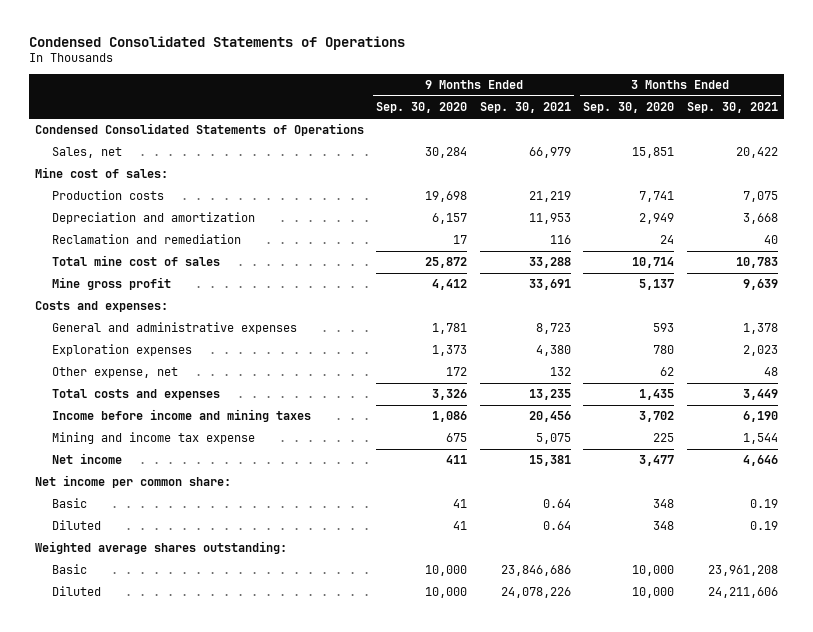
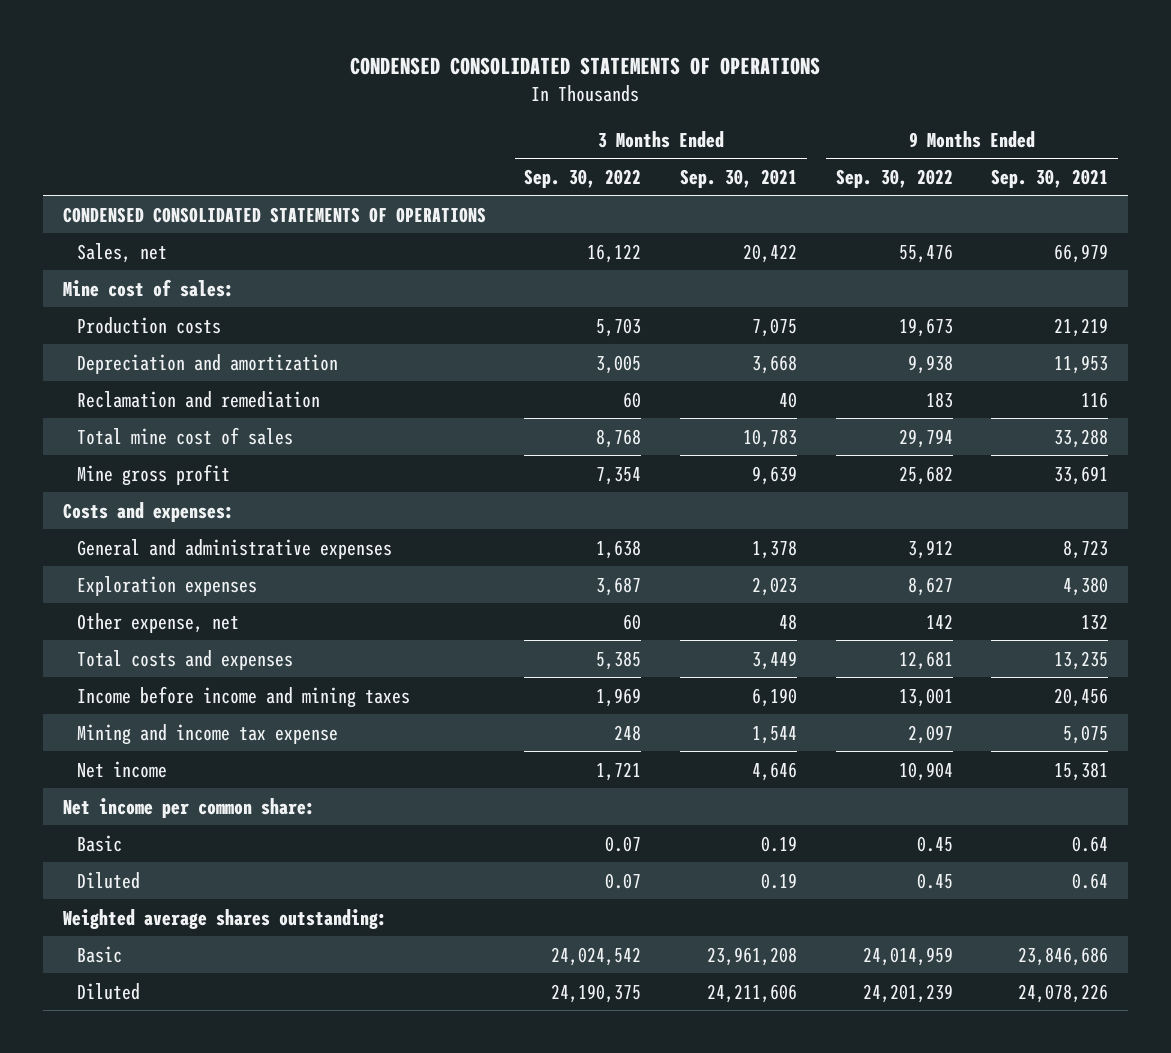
- Condensed Consolidated Statements of Operations
+ CONDENSED CONSOLIDATED STATEMENTS OF OPERATIONS
- | 9 Months Ended Sep. 30, 2020 | 9 Months Ended Sep. 30, 2021 | 3 Months Ended Sep. 30, 2020 | 3 Months Ended Sep. 30, 2021
+ | 3 Months Ended Sep. 30, 2022 | 3 Months Ended Sep. 30, 2021 | 9 Months Ended Sep. 30, 2022 | 9 Months Ended Sep. 30, 2021
- Condensed Consolidated Statements of Operations
+ CONDENSED CONSOLIDATED STATEMENTS OF OPERATIONS

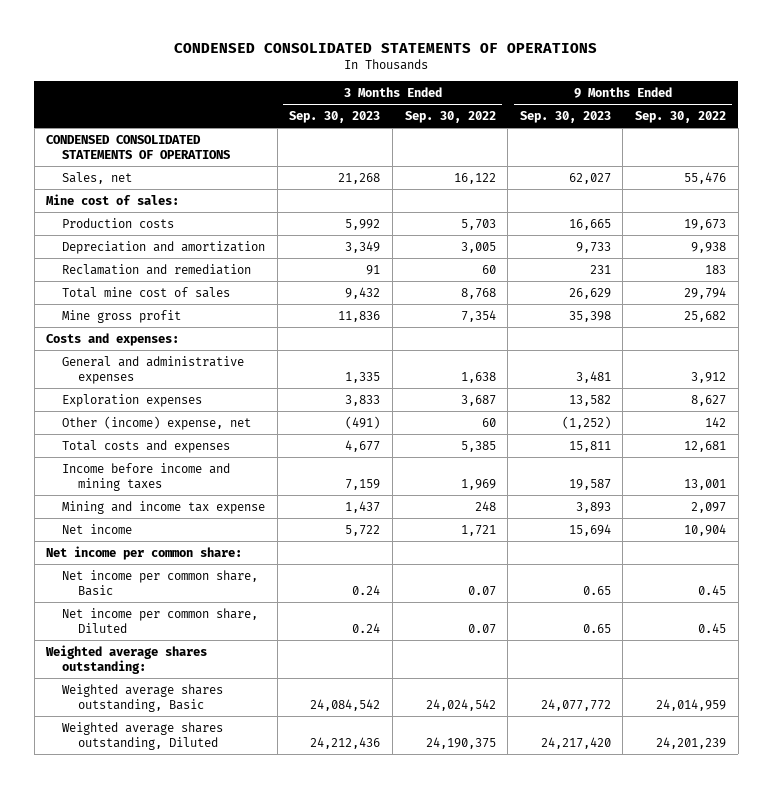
- | 3 Months Ended Sep. 30, 2022 | 3 Months Ended Sep. 30, 2021 | 9 Months Ended Sep. 30, 2022 | 9 Months Ended Sep. 30, 2021
+ | 3 Months Ended Sep. 30, 2023 | 3 Months Ended Sep. 30, 2022 | 9 Months Ended Sep. 30, 2023 | 9 Months Ended Sep. 30, 2022
- Other expense, net | 60 | 48 | 142 | 132
+ Other (income) expense, net | (491) | 60 | (1,252) | 142
- Basic | 0.07 | 0.19 | 0.45 | 0.64
- Diluted | 0.07 | 0.19 | 0.45 | 0.64
+ Net income per common share, Basic | 0.24 | 0.07 | 0.65 | 0.45
+ Net income per common share, Diluted | 0.24 | 0.07 | 0.65 | 0.45
- Basic | 24,024,542 | 23,961,208 | 24,014,959 | 23,846,686
- Diluted | 24,190,375 | 24,211,606 | 24,201,239 | 24,078,226
+ Weighted average shares outstanding, Basic | 24,084,542 | 24,024,542 | 24,077,772 | 24,014,959
+ Weighted average shares outstanding, Diluted | 24,212,436 | 24,190,375 | 24,217,420 | 24,201,239

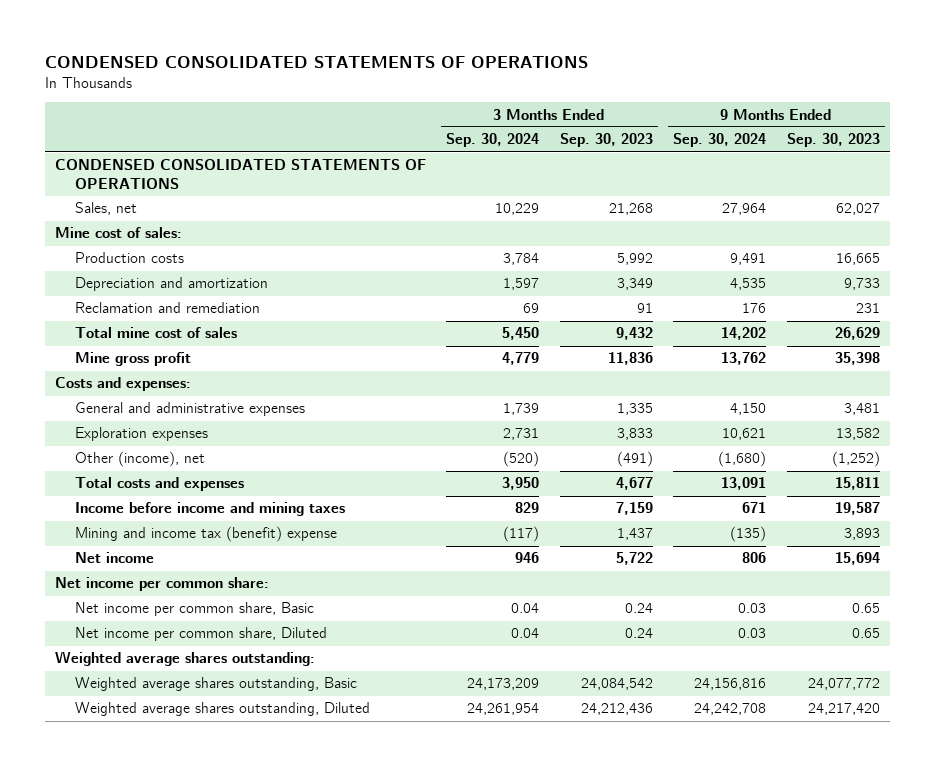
- | 3 Months Ended Sep. 30, 2023 | 3 Months Ended Sep. 30, 2022 | 9 Months Ended Sep. 30, 2023 | 9 Months Ended Sep. 30, 2022
+ | 3 Months Ended Sep. 30, 2024 | 3 Months Ended Sep. 30, 2023 | 9 Months Ended Sep. 30, 2024 | 9 Months Ended Sep. 30, 2023
- Other (income) expense, net | (491) | 60 | (1,252) | 142
+ Other (income), net | (520) | (491) | (1,680) | (1,252)
- Mining and income tax expense | 1,437 | 248 | 3,893 | 2,097
+ Mining and income tax (benefit) expense | (117) | 1,437 | (135) | 3,893

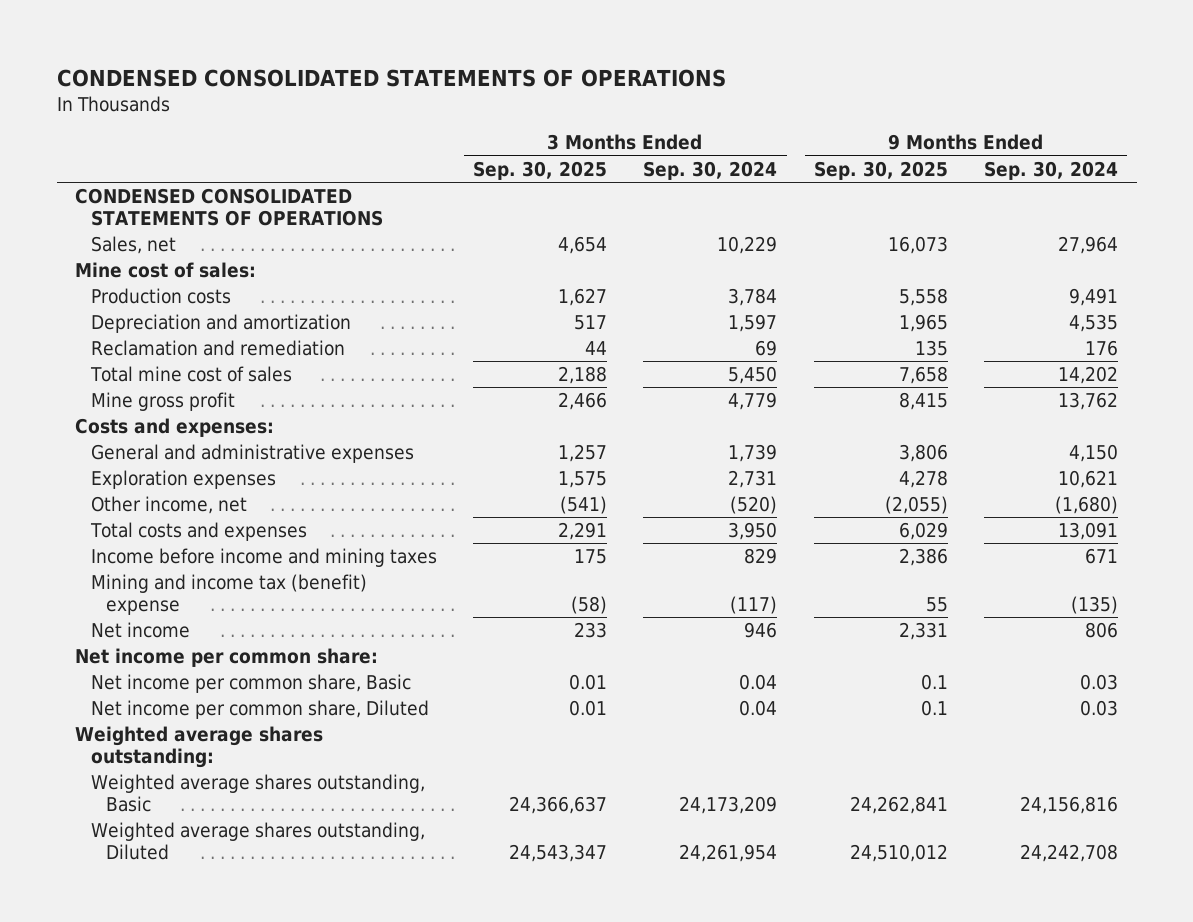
- | 3 Months Ended Sep. 30, 2024 | 3 Months Ended Sep. 30, 2023 | 9 Months Ended Sep. 30, 2024 | 9 Months Ended Sep. 30, 2023
+ | 3 Months Ended Sep. 30, 2025 | 3 Months Ended Sep. 30, 2024 | 9 Months Ended Sep. 30, 2025 | 9 Months Ended Sep. 30, 2024
- Other (income), net | (520) | (491) | (1,680) | (1,252)
+ Other income, net | (541) | (520) | (2,055) | (1,680)

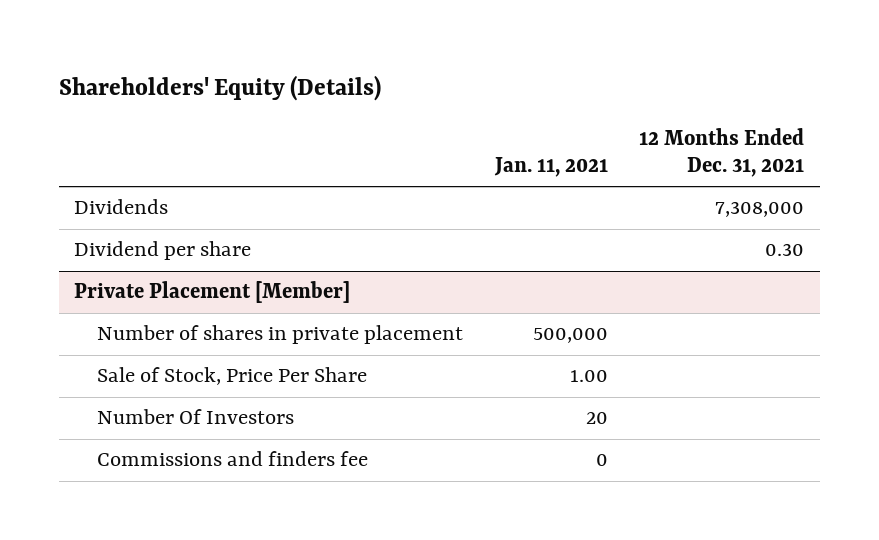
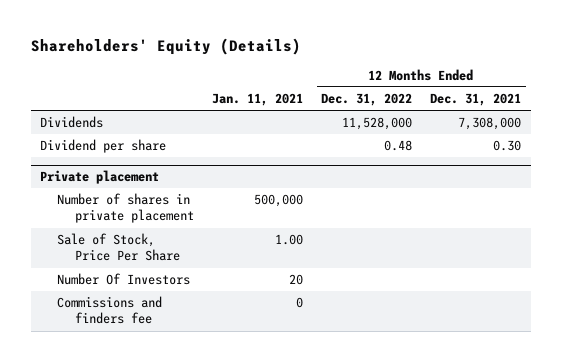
- | Jan. 11, 2021 | 12 Months Ended Dec. 31, 2021
+ | Jan. 11, 2021 | 12 Months Ended Dec. 31, 2022 | 12 Months Ended Dec. 31, 2021
- Private Placement [Member]
+ Private placement

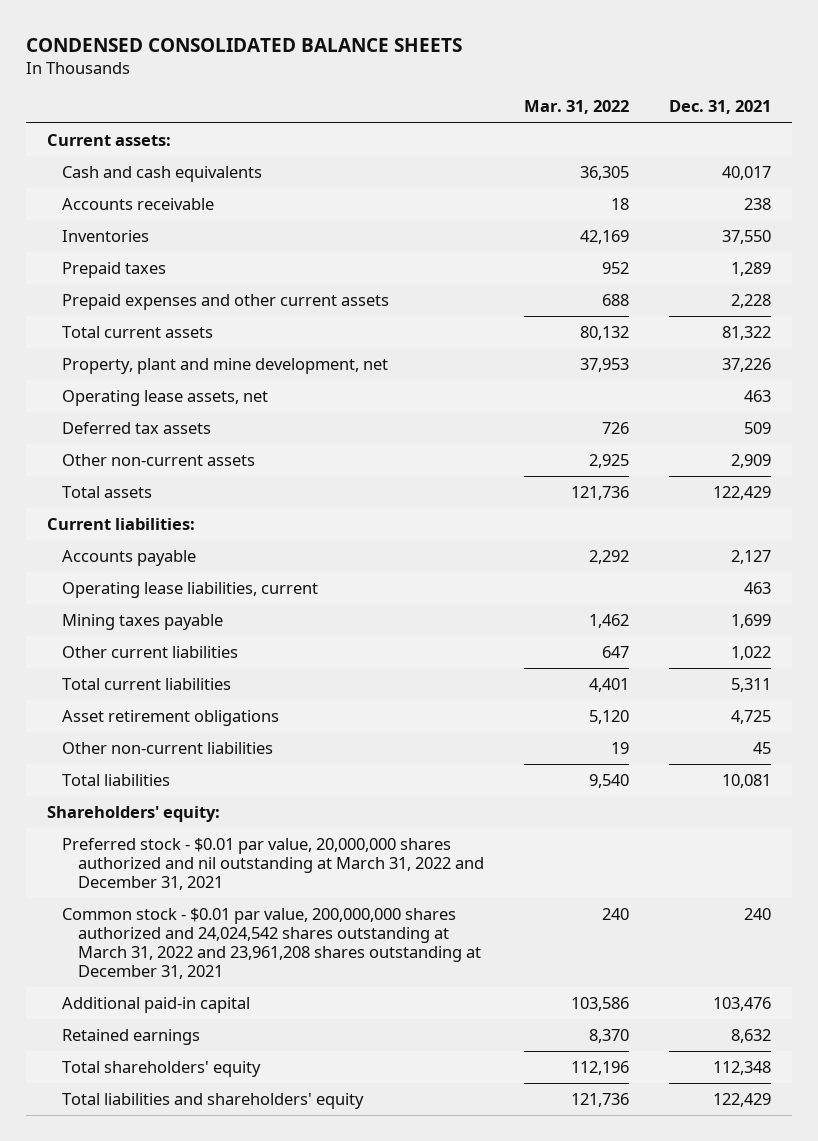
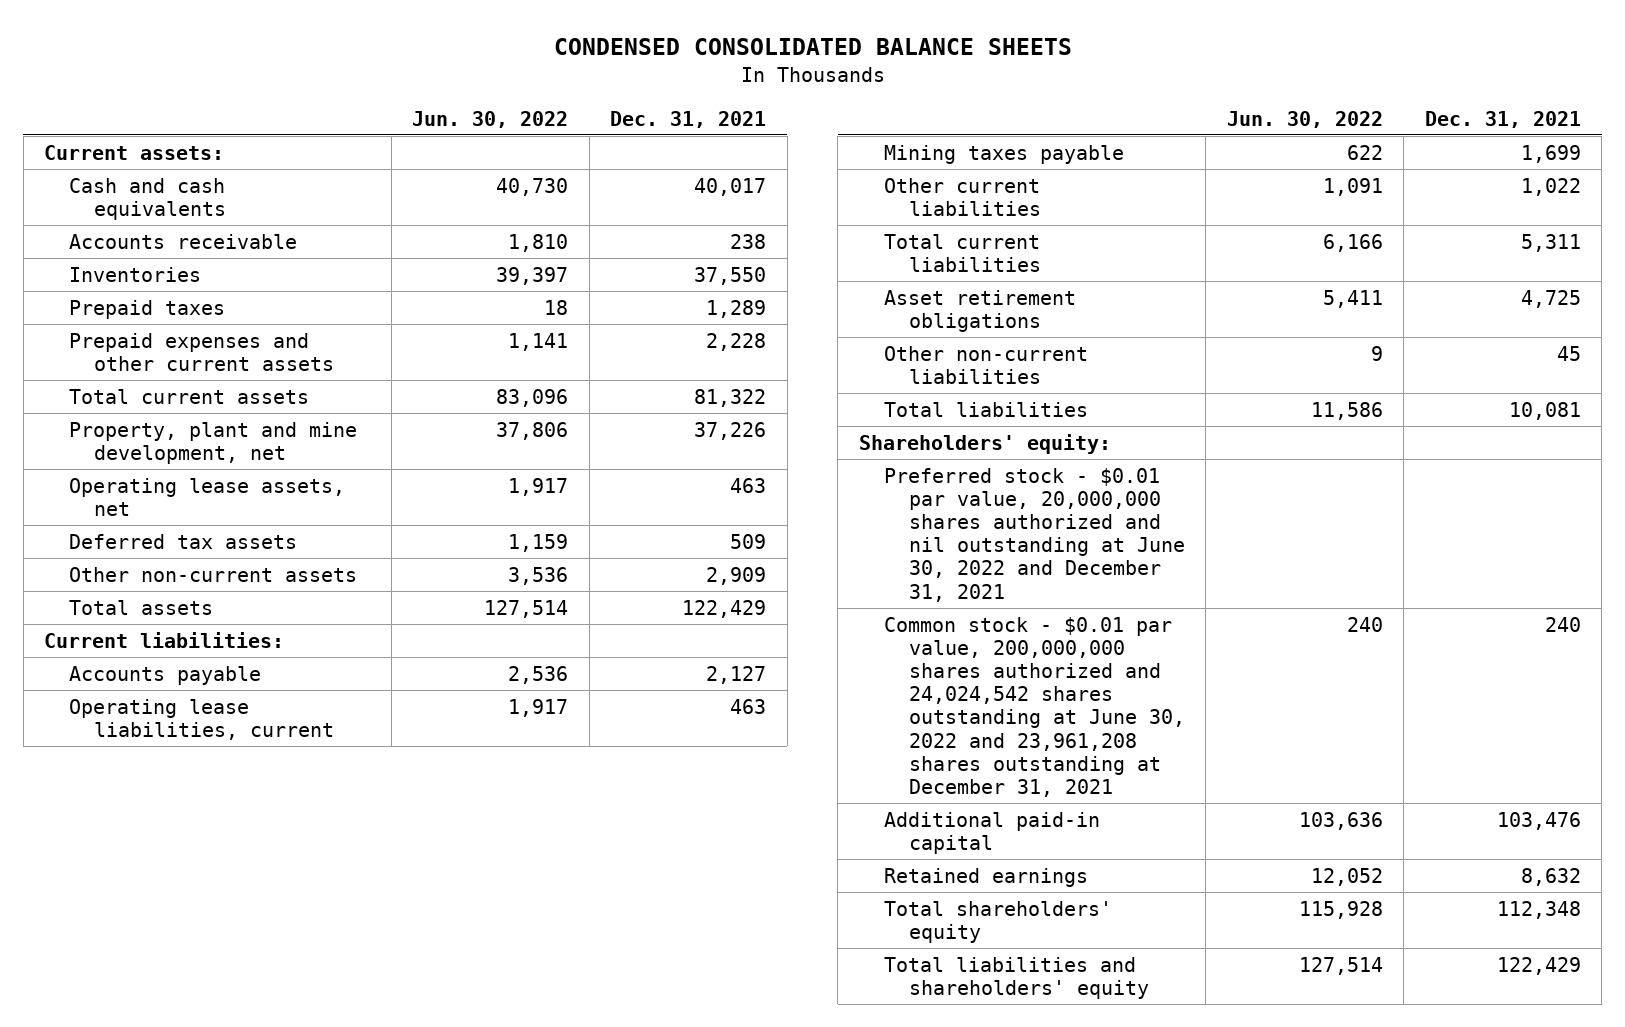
- | Mar. 31, 2022 | Dec. 31, 2021
+ | Jun. 30, 2022 | Dec. 31, 2021
- Preferred stock - $0.01 par value, 20,000,000 shares authorized and nil outstanding at March 31, 2022 and December 31, 2021
- Common stock - $0.01 par value, 200,000,000 shares authorized and 24,024,542 shares outstanding at March 31, 2022 and 23,961,208 shares outstanding at December 31, 2021 | 240 | 240
+ Preferred stock - $0.01 par value, 20,000,000 shares authorized and nil outstanding at June 30, 2022 and December 31, 2021
+ Common stock - $0.01 par value, 200,000,000 shares authorized and 24,024,542 shares outstanding at June 30, 2022 and 23,961,208 shares outstanding at December 31, 2021 | 240 | 240

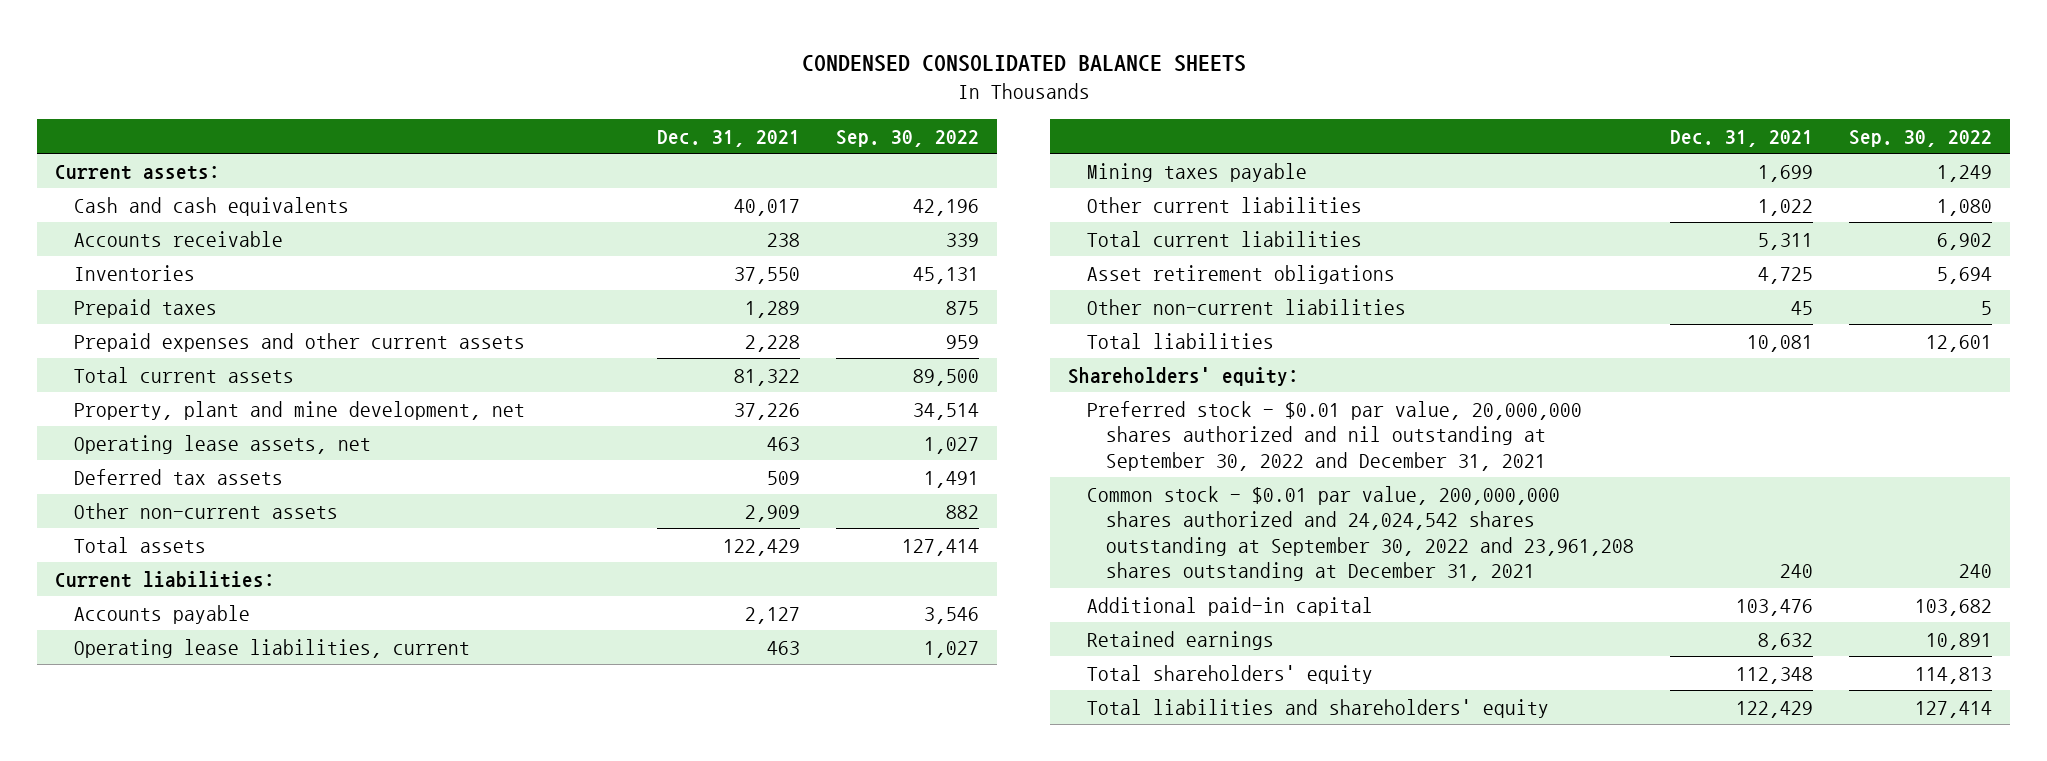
- | Jun. 30, 2022 | Dec. 31, 2021
+ | Dec. 31, 2021 | Sep. 30, 2022
- Preferred stock - $0.01 par value, 20,000,000 shares authorized and nil outstanding at June 30, 2022 and December 31, 2021
- Common stock - $0.01 par value, 200,000,000 shares authorized and 24,024,542 shares outstanding at June 30, 2022 and 23,961,208 shares outstanding at December 31, 2021 | 240 | 240
+ Preferred stock - $0.01 par value, 20,000,000 shares authorized and nil outstanding at September 30, 2022 and December 31, 2021
+ Common stock - $0.01 par value, 200,000,000 shares authorized and 24,024,542 shares outstanding at September 30, 2022 and 23,961,208 shares outstanding at December 31, 2021 | 240 | 240

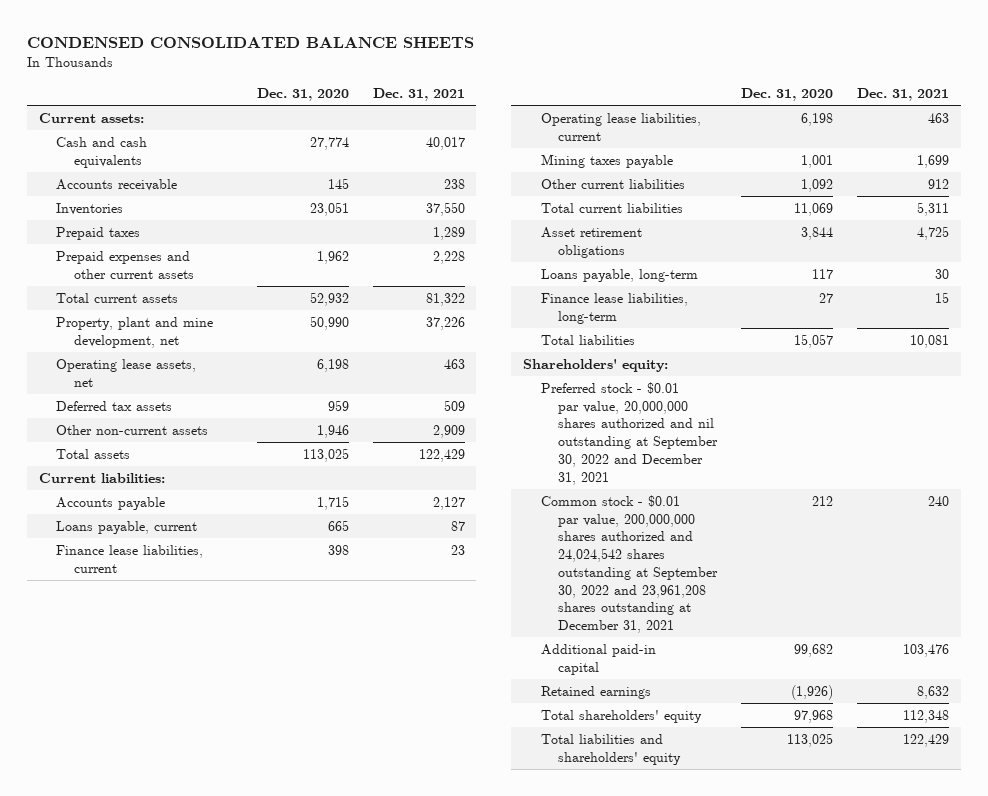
- | Dec. 31, 2021 | Sep. 30, 2022
+ | Dec. 31, 2020 | Dec. 31, 2021
+ Loans payable, current | 665 | 87
+ Finance lease liabilities, current | 398 | 23
- Other current liabilities | 1,022 | 1,080
+ Other current liabilities | 1,092 | 912
- Other non-current liabilities | 45 | 5
+ Loans payable, long-term | 117 | 30
+ Finance lease liabilities, long-term | 27 | 15

